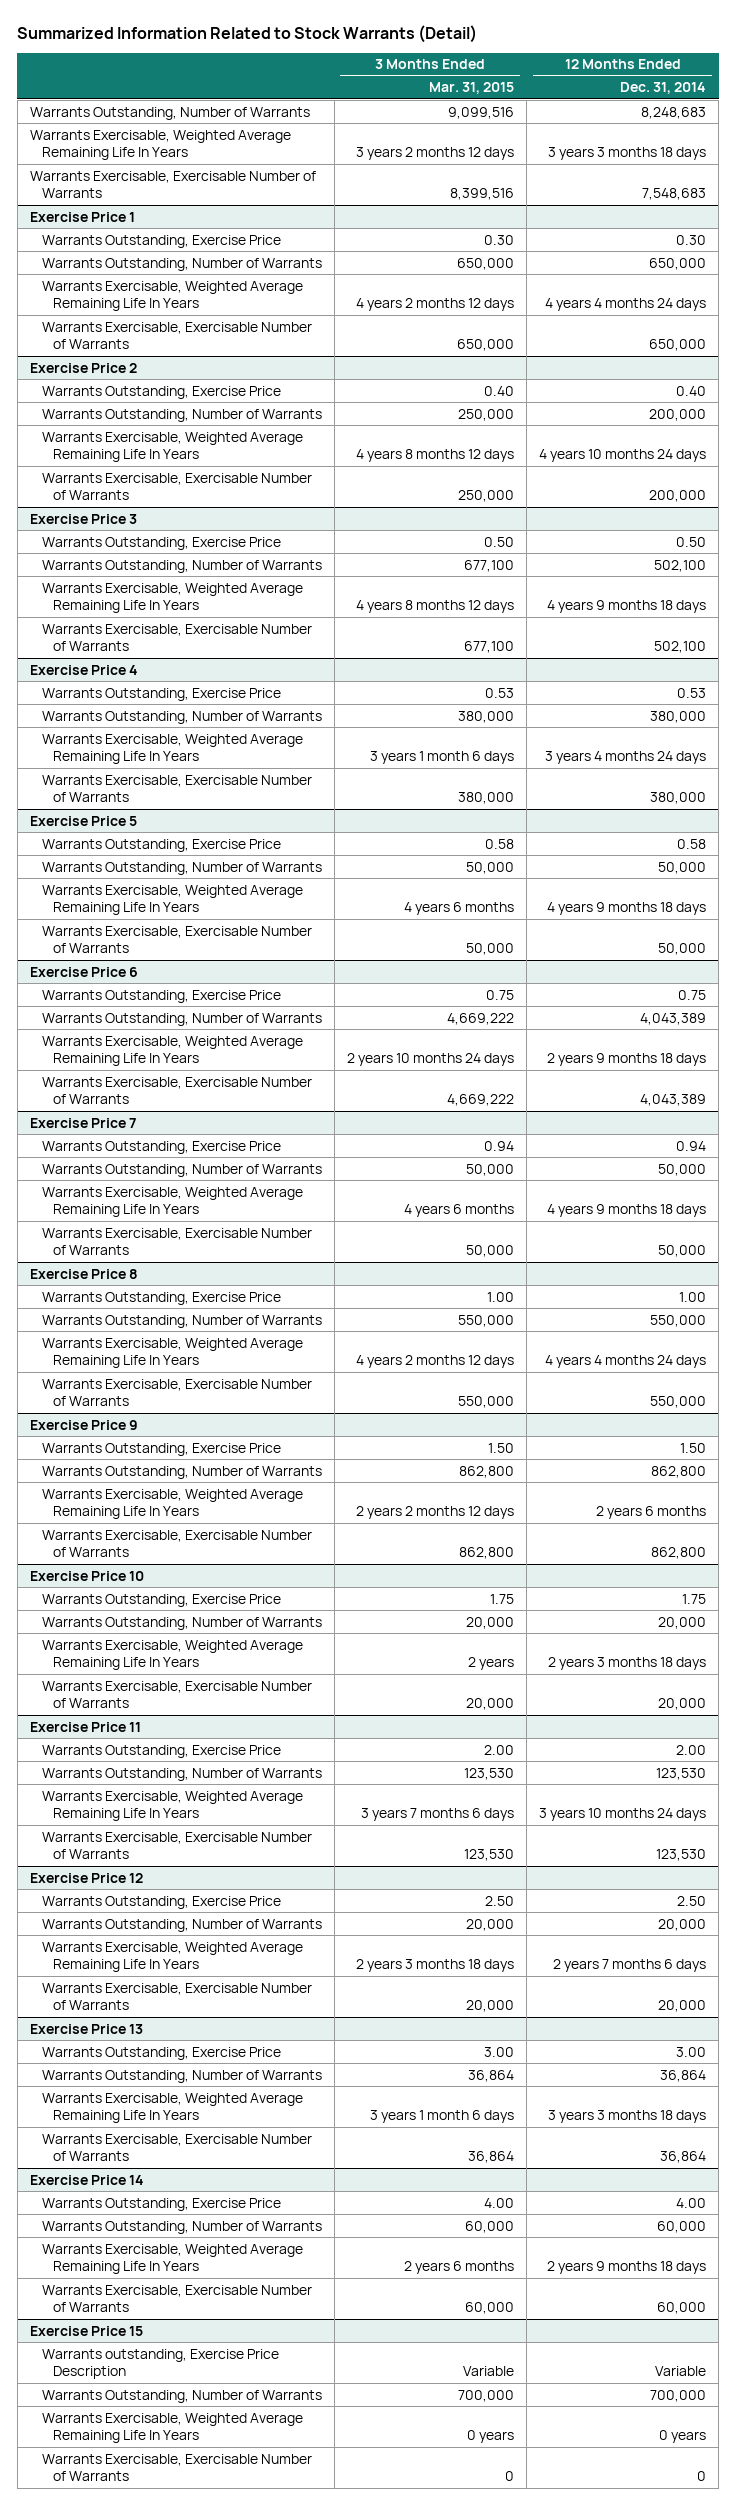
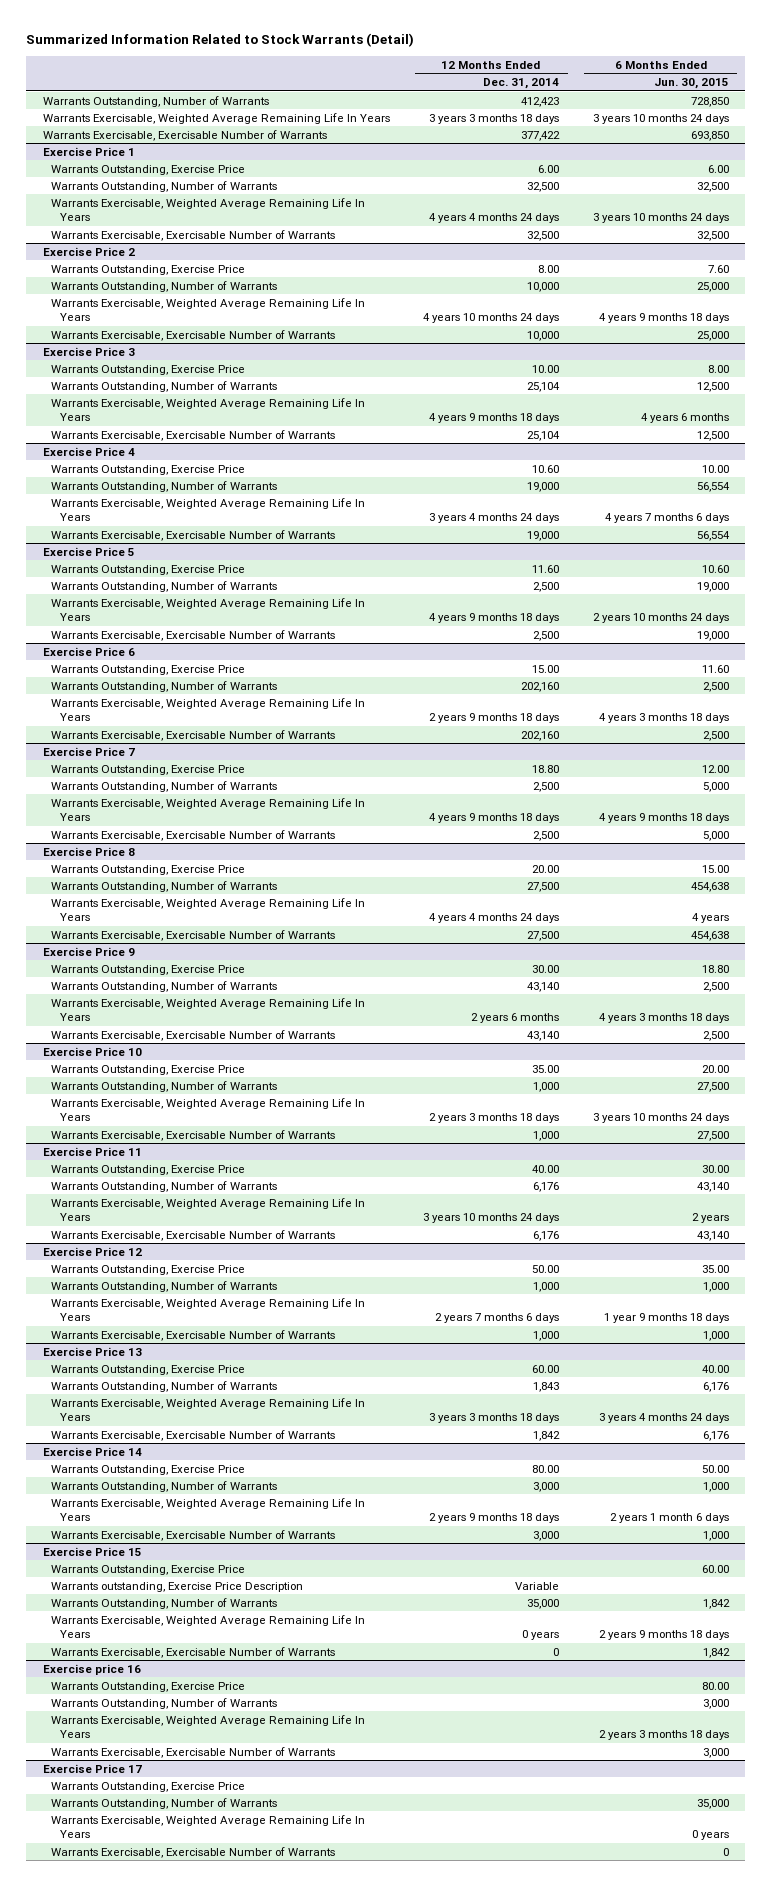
- | 3 Months Ended Mar. 31, 2015 | 12 Months Ended Dec. 31, 2014
+ | 12 Months Ended Dec. 31, 2014 | 6 Months Ended Jun. 30, 2015
- Warrants Outstanding, Number of Warrants | 9,099,516 | 8,248,683
+ Warrants Outstanding, Number of Warrants | 412,423 | 728,850
- Warrants Exercisable, Exercisable Number of Warrants | 8,399,516 | 7,548,683
+ Warrants Exercisable, Exercisable Number of Warrants | 377,422 | 693,850
@ Exercise Price 1
- Warrants Outstanding, Exercise Price | 0.30 | 0.30
- Warrants Outstanding, Number of Warrants | 650,000 | 650,000
+ Warrants Outstanding, Exercise Price | 6.00 | 6.00
+ Warrants Outstanding, Number of Warrants | 32,500 | 32,500
- Warrants Exercisable, Exercisable Number of Warrants | 650,000 | 650,000
+ Warrants Exercisable, Exercisable Number of Warrants | 32,500 | 32,500
@ Exercise Price 2
- Warrants Outstanding, Exercise Price | 0.40 | 0.40
- Warrants Outstanding, Number of Warrants | 250,000 | 200,000
+ Warrants Outstanding, Exercise Price | 8.00 | 7.60
+ Warrants Outstanding, Number of Warrants | 10,000 | 25,000
- Warrants Exercisable, Exercisable Number of Warrants | 250,000 | 200,000
+ Warrants Exercisable, Exercisable Number of Warrants | 10,000 | 25,000
@ Exercise Price 3
- Warrants Outstanding, Exercise Price | 0.50 | 0.50
- Warrants Outstanding, Number of Warrants | 677,100 | 502,100
+ Warrants Outstanding, Exercise Price | 10.00 | 8.00
+ Warrants Outstanding, Number of Warrants | 25,104 | 12,500
- Warrants Exercisable, Exercisable Number of Warrants | 677,100 | 502,100
+ Warrants Exercisable, Exercisable Number of Warrants | 25,104 | 12,500
@ Exercise Price 4
- Warrants Outstanding, Exercise Price | 0.53 | 0.53
- Warrants Outstanding, Number of Warrants | 380,000 | 380,000
+ Warrants Outstanding, Exercise Price | 10.60 | 10.00
+ Warrants Outstanding, Number of Warrants | 19,000 | 56,554
- Warrants Exercisable, Exercisable Number of Warrants | 380,000 | 380,000
+ Warrants Exercisable, Exercisable Number of Warrants | 19,000 | 56,554
@ Exercise Price 5
- Warrants Outstanding, Exercise Price | 0.58 | 0.58
- Warrants Outstanding, Number of Warrants | 50,000 | 50,000
+ Warrants Outstanding, Exercise Price | 11.60 | 10.60
+ Warrants Outstanding, Number of Warrants | 2,500 | 19,000
- Warrants Exercisable, Exercisable Number of Warrants | 50,000 | 50,000
+ Warrants Exercisable, Exercisable Number of Warrants | 2,500 | 19,000
@ Exercise Price 6
- Warrants Outstanding, Exercise Price | 0.75 | 0.75
- Warrants Outstanding, Number of Warrants | 4,669,222 | 4,043,389
+ Warrants Outstanding, Exercise Price | 15.00 | 11.60
+ Warrants Outstanding, Number of Warrants | 202,160 | 2,500
- Warrants Exercisable, Exercisable Number of Warrants | 4,669,222 | 4,043,389
+ Warrants Exercisable, Exercisable Number of Warrants | 202,160 | 2,500
@ Exercise Price 7
- Warrants Outstanding, Exercise Price | 0.94 | 0.94
- Warrants Outstanding, Number of Warrants | 50,000 | 50,000
+ Warrants Outstanding, Exercise Price | 18.80 | 12.00
+ Warrants Outstanding, Number of Warrants | 2,500 | 5,000
- Warrants Exercisable, Exercisable Number of Warrants | 50,000 | 50,000
+ Warrants Exercisable, Exercisable Number of Warrants | 2,500 | 5,000
@ Exercise Price 8
- Warrants Outstanding, Exercise Price | 1.00 | 1.00
- Warrants Outstanding, Number of Warrants | 550,000 | 550,000
+ Warrants Outstanding, Exercise Price | 20.00 | 15.00
+ Warrants Outstanding, Number of Warrants | 27,500 | 454,638
- Warrants Exercisable, Exercisable Number of Warrants | 550,000 | 550,000
+ Warrants Exercisable, Exercisable Number of Warrants | 27,500 | 454,638
@ Exercise Price 9
- Warrants Outstanding, Exercise Price | 1.50 | 1.50
- Warrants Outstanding, Number of Warrants | 862,800 | 862,800
+ Warrants Outstanding, Exercise Price | 30.00 | 18.80
+ Warrants Outstanding, Number of Warrants | 43,140 | 2,500
- Warrants Exercisable, Exercisable Number of Warrants | 862,800 | 862,800
+ Warrants Exercisable, Exercisable Number of Warrants | 43,140 | 2,500
@ Exercise Price 10
- Warrants Outstanding, Exercise Price | 1.75 | 1.75
- Warrants Outstanding, Number of Warrants | 20,000 | 20,000
+ Warrants Outstanding, Exercise Price | 35.00 | 20.00
+ Warrants Outstanding, Number of Warrants | 1,000 | 27,500
- Warrants Exercisable, Exercisable Number of Warrants | 20,000 | 20,000
+ Warrants Exercisable, Exercisable Number of Warrants | 1,000 | 27,500
@ Exercise Price 11
- Warrants Outstanding, Exercise Price | 2.00 | 2.00
- Warrants Outstanding, Number of Warrants | 123,530 | 123,530
+ Warrants Outstanding, Exercise Price | 40.00 | 30.00
+ Warrants Outstanding, Number of Warrants | 6,176 | 43,140
- Warrants Exercisable, Exercisable Number of Warrants | 123,530 | 123,530
+ Warrants Exercisable, Exercisable Number of Warrants | 6,176 | 43,140
@ Exercise Price 12
- Warrants Outstanding, Exercise Price | 2.50 | 2.50
- Warrants Outstanding, Number of Warrants | 20,000 | 20,000
+ Warrants Outstanding, Exercise Price | 50.00 | 35.00
+ Warrants Outstanding, Number of Warrants | 1,000 | 1,000
- Warrants Exercisable, Exercisable Number of Warrants | 20,000 | 20,000
+ Warrants Exercisable, Exercisable Number of Warrants | 1,000 | 1,000
@ Exercise Price 13
- Warrants Outstanding, Exercise Price | 3.00 | 3.00
- Warrants Outstanding, Number of Warrants | 36,864 | 36,864
+ Warrants Outstanding, Exercise Price | 60.00 | 40.00
+ Warrants Outstanding, Number of Warrants | 1,843 | 6,176
- Warrants Exercisable, Exercisable Number of Warrants | 36,864 | 36,864
+ Warrants Exercisable, Exercisable Number of Warrants | 1,842 | 6,176
@ Exercise Price 14
- Warrants Outstanding, Exercise Price | 4.00 | 4.00
- Warrants Outstanding, Number of Warrants | 60,000 | 60,000
+ Warrants Outstanding, Exercise Price | 80.00 | 50.00
+ Warrants Outstanding, Number of Warrants | 3,000 | 1,000
- Warrants Exercisable, Exercisable Number of Warrants | 60,000 | 60,000
+ Warrants Exercisable, Exercisable Number of Warrants | 3,000 | 1,000
@ Exercise Price 15
+ Warrants Outstanding, Exercise Price | | 60.00
- Warrants Outstanding, Number of Warrants | 700,000 | 700,000
+ Warrants Outstanding, Number of Warrants | 35,000 | 1,842
+ Exercise price 16
+ Warrants Outstanding, Exercise Price | | 80.00
+ Warrants Outstanding, Number of Warrants | | 3,000
+ Warrants Exercisable, Weighted Average Remaining Life In Years | | 2 years 3 months 18 days
+ Warrants Exercisable, Exercisable Number of Warrants | | 3,000
+ Exercise Price 17
+ Warrants Outstanding, Exercise Price
+ Warrants Outstanding, Number of Warrants | | 35,000
+ Warrants Exercisable, Weighted Average Remaining Life In Years | | 0 years
+ Warrants Exercisable, Exercisable Number of Warrants | | 0

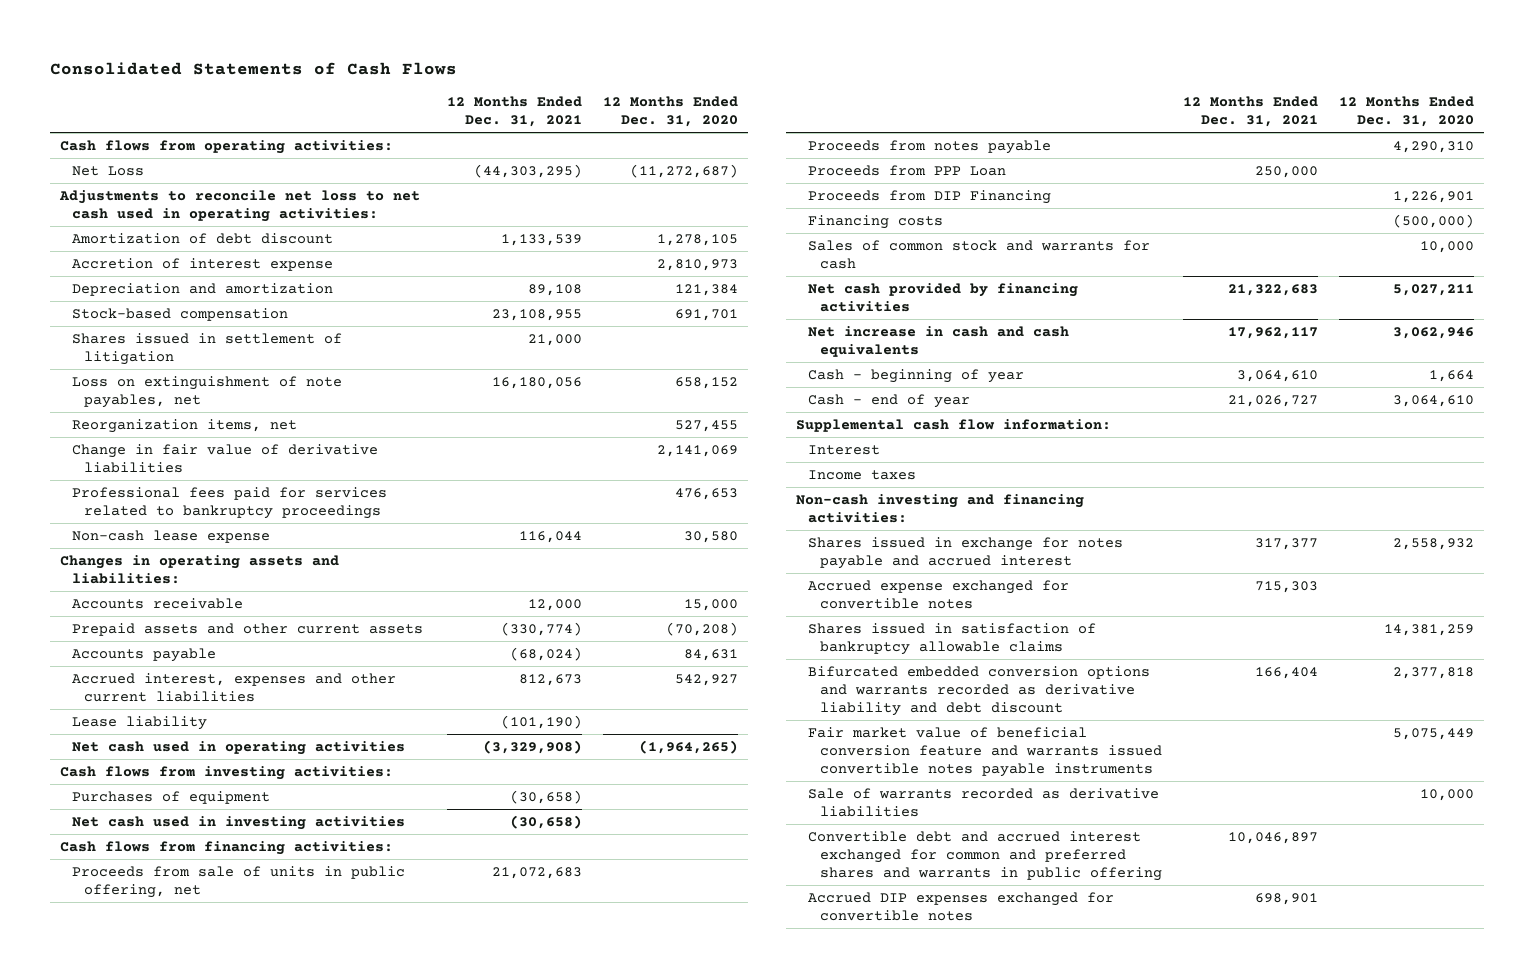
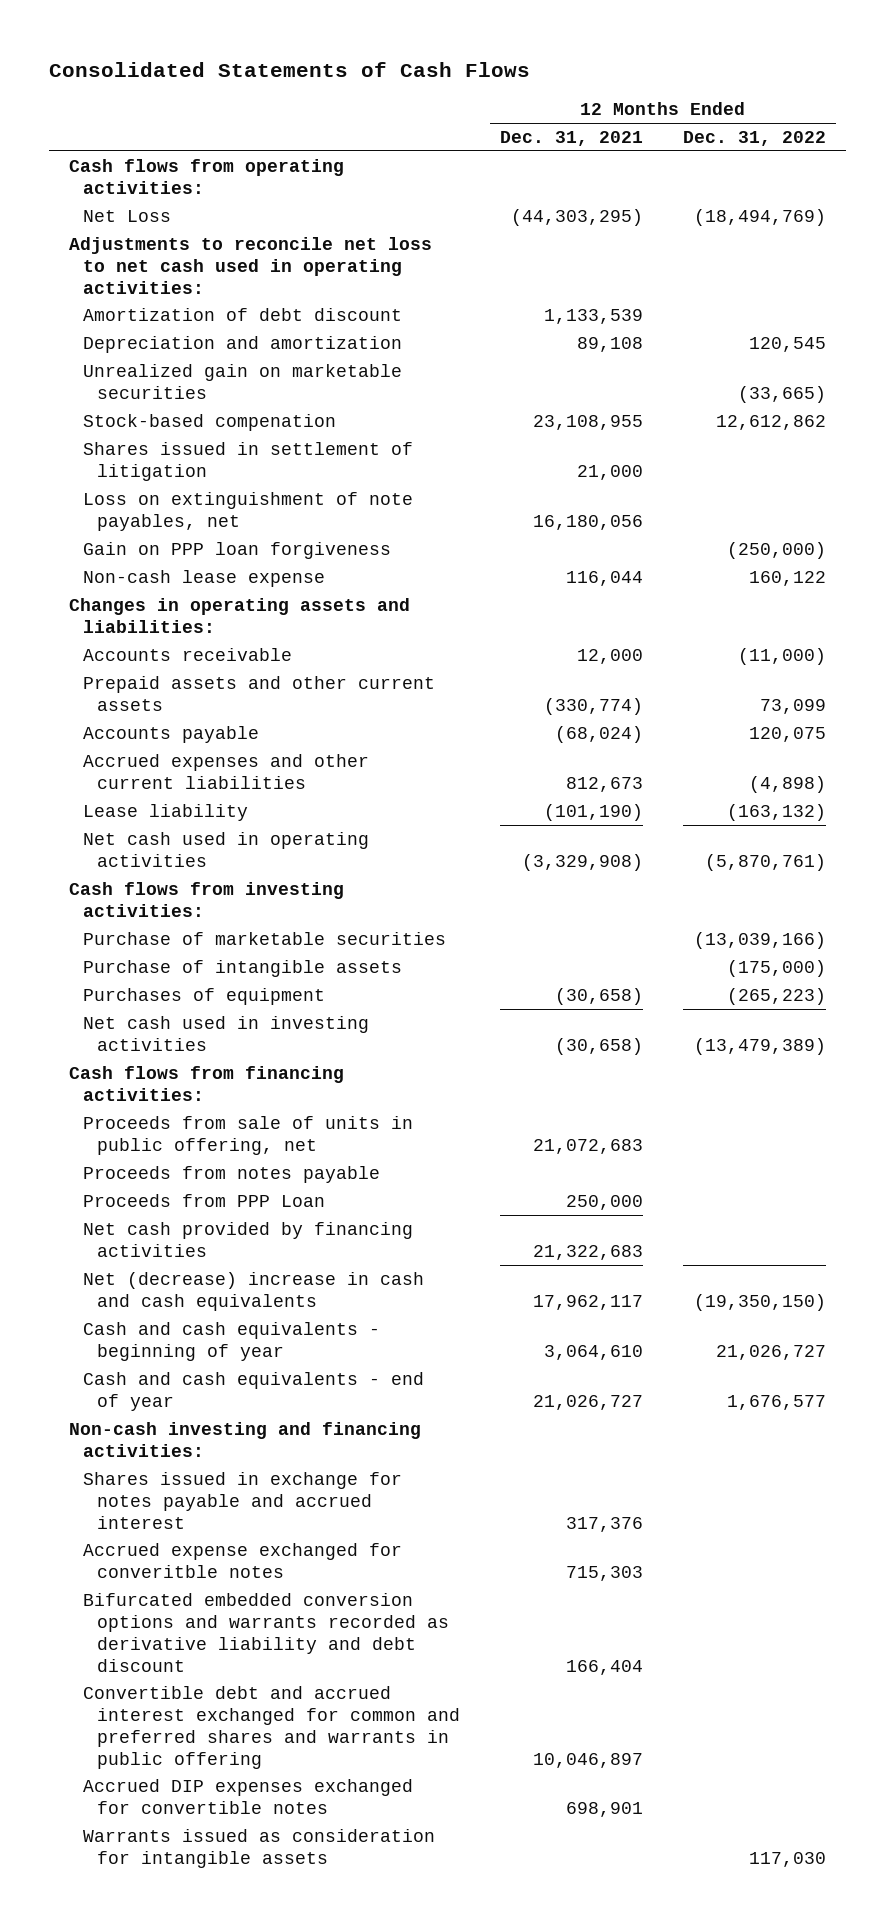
- | 12 Months Ended Dec. 31, 2021 | 12 Months Ended Dec. 31, 2020
+ | 12 Months Ended Dec. 31, 2021 | 12 Months Ended Dec. 31, 2022
- Accretion of interest expense | | 2,810,973
- Stock-based compensation | 23,108,955 | 691,701
+ Unrealized gain on marketable securities | | (33,665)
+ Stock-based compenation | 23,108,955 | 12,612,862
- Reorganization items, net | | 527,455
- Change in fair value of derivative liabilities | | 2,141,069
- Professional fees paid for services related to bankruptcy proceedings | | 476,653
+ Gain on PPP loan forgiveness | | (250,000)
- Accrued interest, expenses and other current liabilities | 812,673 | 542,927
+ Accrued expenses and other current liabilities | 812,673 | (4,898)
+ Purchase of marketable securities | | (13,039,166)
+ Purchase of intangible assets | | (175,000)
- Proceeds from DIP Financing | | 1,226,901
- Financing costs | | (500,000)
- Sales of common stock and warrants for cash | | 10,000
- Net increase in cash and cash equivalents | 17,962,117 | 3,062,946
- Cash - beginning of year | 3,064,610 | 1,664
- Cash - end of year | 21,026,727 | 3,064,610
- Supplemental cash flow information:
- Interest
- Income taxes
+ Net (decrease) increase in cash and cash equivalents | 17,962,117 | (19,350,150)
+ Cash and cash equivalents - beginning of year | 3,064,610 | 21,026,727
+ Cash and cash equivalents - end of year | 21,026,727 | 1,676,577
- Shares issued in exchange for notes payable and accrued interest | 317,377 | 2,558,932
- Accrued expense exchanged for convertible notes | 715,303 |
- Shares issued in satisfaction of bankruptcy allowable claims | | 14,381,259
+ Shares issued in exchange for notes payable and accrued interest | 317,376 |
+ Accrued expense exchanged for converitble notes | 715,303 |
- Fair market value of beneficial conversion feature and warrants issued convertible notes payable instruments | | 5,075,449
- Sale of warrants recorded as derivative liabilities | | 10,000
+ Warrants issued as consideration for intangible assets | | 117,030

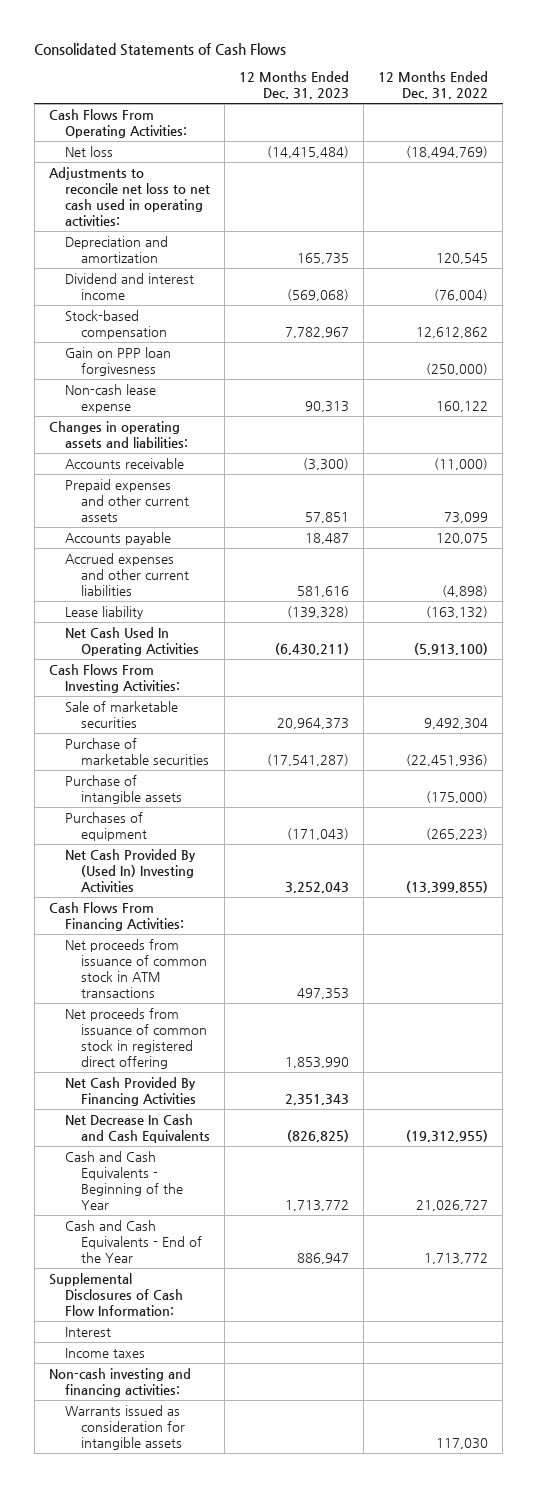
- | 12 Months Ended Dec. 31, 2021 | 12 Months Ended Dec. 31, 2022
+ | 12 Months Ended Dec. 31, 2023 | 12 Months Ended Dec. 31, 2022
- Cash flows from operating activities:
- Net Loss | (44,303,295) | (18,494,769)
+ Cash Flows From Operating Activities:
+ Net loss | (14,415,484) | (18,494,769)
- Amortization of debt discount | 1,133,539 |
- Unrealized gain on marketable securities | | (33,665)
- Stock-based compenation | 23,108,955 | 12,612,862
- Shares issued in settlement of litigation | 21,000 |
- Loss on extinguishment of note payables, net | 16,180,056 |
- Gain on PPP loan forgiveness | | (250,000)
+ Dividend and interest income | (569,068) | (76,004)
+ Stock-based compensation | 7,782,967 | 12,612,862
+ Gain on PPP loan forgivesness | | (250,000)
- Prepaid assets and other current assets | (330,774) | 73,099
+ Prepaid expenses and other current assets | 57,851 | 73,099
- Net cash used in operating activities | (3,329,908) | (5,870,761)
- Cash flows from investing activities:
- Purchase of marketable securities | | (13,039,166)
+ Net Cash Used In Operating Activities | (6,430,211) | (5,913,100)
+ Cash Flows From Investing Activities:
+ Sale of marketable securities | 20,964,373 | 9,492,304
+ Purchase of marketable securities | (17,541,287) | (22,451,936)
- Net cash used in investing activities | (30,658) | (13,479,389)
- Cash flows from financing activities:
- Proceeds from sale of units in public offering, net | 21,072,683 |
- Proceeds from notes payable
- Proceeds from PPP Loan | 250,000 |
- Net cash provided by financing activities | 21,322,683 |
- Net (decrease) increase in cash and cash equivalents | 17,962,117 | (19,350,150)
- Cash and cash equivalents - beginning of year | 3,064,610 | 21,026,727
- Cash and cash equivalents - end of year | 21,026,727 | 1,676,577
+ Net Cash Provided By (Used In) Investing Activities | 3,252,043 | (13,399,855)
+ Cash Flows From Financing Activities:
+ Net proceeds from issuance of common stock in ATM transactions | 497,353 |
+ Net proceeds from issuance of common stock in registered direct offering | 1,853,990 |
+ Net Cash Provided By Financing Activities | 2,351,343 |
+ Net Decrease In Cash and Cash Equivalents | (826,825) | (19,312,955)
+ Cash and Cash Equivalents - Beginning of the Year | 1,713,772 | 21,026,727
+ Cash and Cash Equivalents - End of the Year | 886,947 | 1,713,772
+ Supplemental Disclosures of Cash Flow Information:
+ Interest
+ Income taxes
- Shares issued in exchange for notes payable and accrued interest | 317,376 |
- Accrued expense exchanged for converitble notes | 715,303 |
- Bifurcated embedded conversion options and warrants recorded as derivative liability and debt discount | 166,404 |
- Convertible debt and accrued interest exchanged for common and preferred shares and warrants in public offering | 10,046,897 |
- Accrued DIP expenses exchanged for convertible notes | 698,901 |

